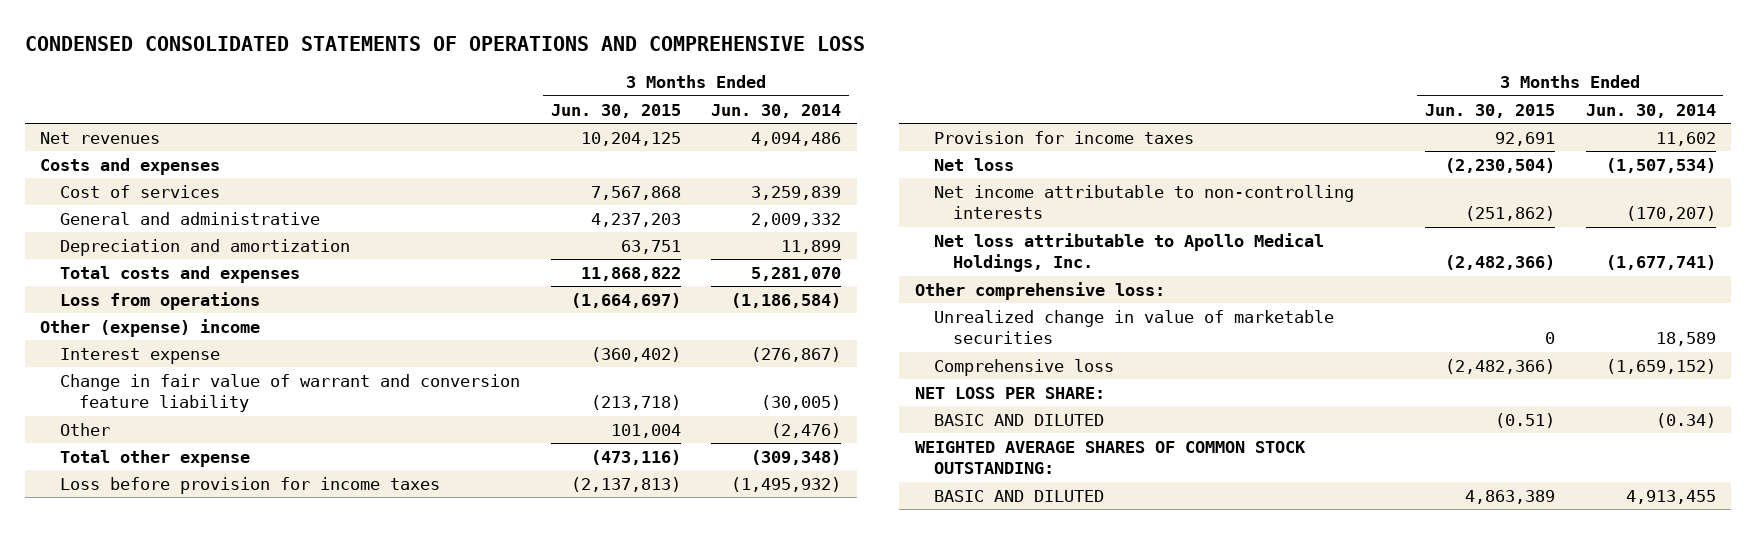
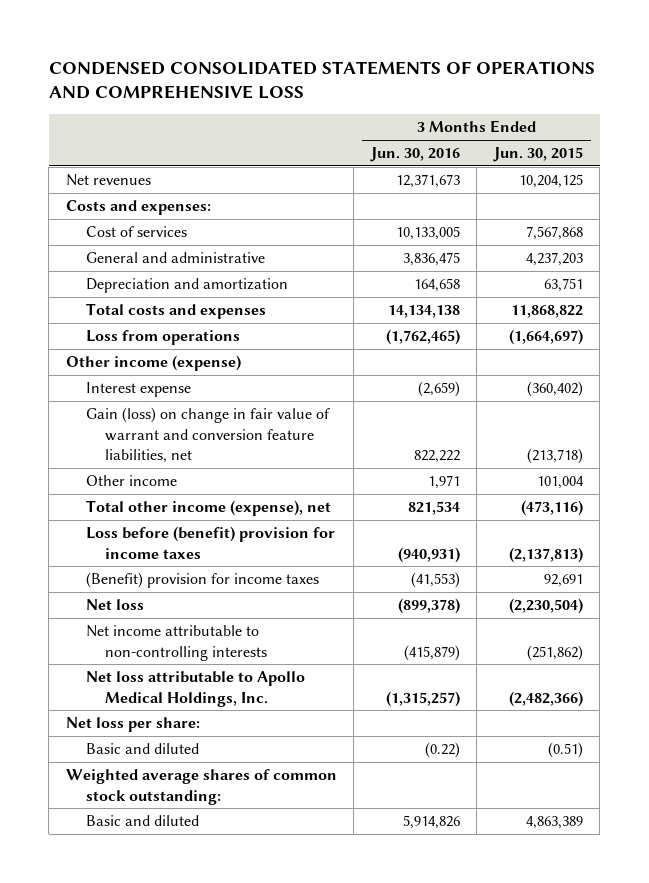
- | 3 Months Ended Jun. 30, 2015 | 3 Months Ended Jun. 30, 2014
+ | 3 Months Ended Jun. 30, 2016 | 3 Months Ended Jun. 30, 2015
- Costs and expenses
+ Costs and expenses:
- Other (expense) income
+ Other income (expense)
- Change in fair value of warrant and conversion feature liability | (213,718) | (30,005)
- Other | 101,004 | (2,476)
- Total other expense | (473,116) | (309,348)
- Loss before provision for income taxes | (2,137,813) | (1,495,932)
- Provision for income taxes | 92,691 | 11,602
+ Gain (loss) on change in fair value of warrant and conversion feature liabilities, net | 822,222 | (213,718)
+ Other income | 1,971 | 101,004
+ Total other income (expense), net | 821,534 | (473,116)
+ Loss before (benefit) provision for income taxes | (940,931) | (2,137,813)
+ (Benefit) provision for income taxes | (41,553) | 92,691
- Other comprehensive loss:
- Unrealized change in value of marketable securities | 0 | 18,589
- Comprehensive loss | (2,482,366) | (1,659,152)
- NET LOSS PER SHARE:
- BASIC AND DILUTED | (0.51) | (0.34)
- WEIGHTED AVERAGE SHARES OF COMMON STOCK OUTSTANDING:
- BASIC AND DILUTED | 4,863,389 | 4,913,455
+ Net loss per share:
+ Basic and diluted | (0.22) | (0.51)
+ Weighted average shares of common stock outstanding:
+ Basic and diluted | 5,914,826 | 4,863,389

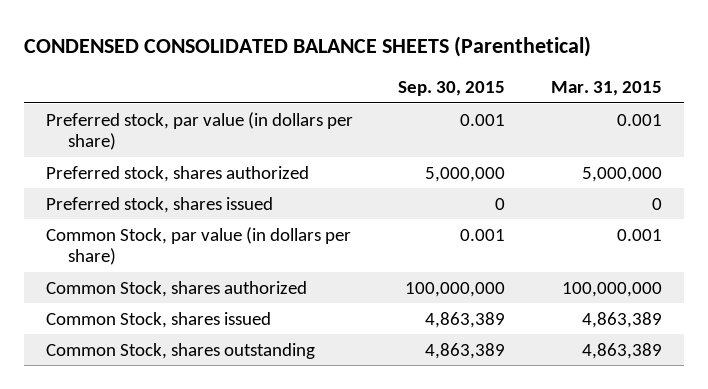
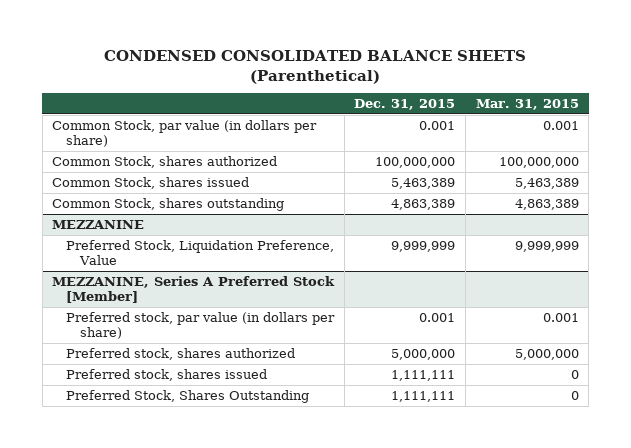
- | Sep. 30, 2015 | Mar. 31, 2015
+ | Dec. 31, 2015 | Mar. 31, 2015
- Preferred stock, par value (in dollars per share) | 0.001 | 0.001
- Preferred stock, shares authorized | 5,000,000 | 5,000,000
- Preferred stock, shares issued | 0 | 0
- Common Stock, shares issued | 4,863,389 | 4,863,389
+ Common Stock, shares issued | 5,463,389 | 5,463,389
+ MEZZANINE
+ Preferred Stock, Liquidation Preference, Value | 9,999,999 | 9,999,999
+ MEZZANINE, Series A Preferred Stock [Member]
+ Preferred stock, par value (in dollars per share) | 0.001 | 0.001
+ Preferred stock, shares authorized | 5,000,000 | 5,000,000
+ Preferred stock, shares issued | 1,111,111 | 0
+ Preferred Stock, Shares Outstanding | 1,111,111 | 0

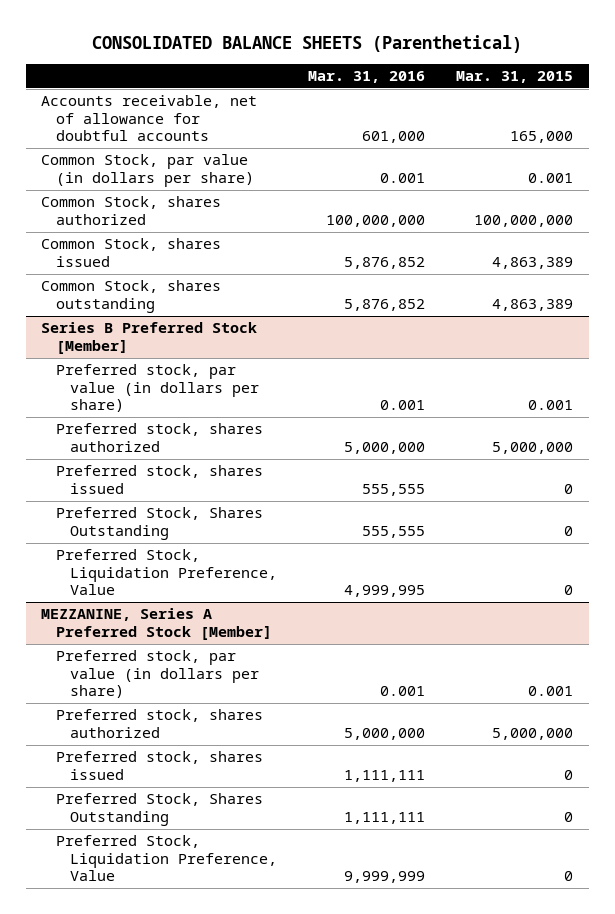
- CONDENSED CONSOLIDATED BALANCE SHEETS (Parenthetical)
+ CONSOLIDATED BALANCE SHEETS (Parenthetical)
- | Dec. 31, 2015 | Mar. 31, 2015
+ | Mar. 31, 2016 | Mar. 31, 2015
+ Accounts receivable, net of allowance for doubtful accounts | 601,000 | 165,000
- Common Stock, shares issued | 5,463,389 | 5,463,389
+ Common Stock, shares issued | 5,876,852 | 4,863,389
- MEZZANINE
- Preferred Stock, Liquidation Preference, Value | 9,999,999 | 9,999,999
+ Series B Preferred Stock [Member]
+ Preferred stock, par value (in dollars per share) | 0.001 | 0.001
+ Preferred stock, shares authorized | 5,000,000 | 5,000,000
+ Preferred stock, shares issued | 555,555 | 0
+ Preferred Stock, Shares Outstanding | 555,555 | 0
+ Preferred Stock, Liquidation Preference, Value | 4,999,995 | 0
@ MEZZANINE, Series A Preferred Stock [Member]
+ Preferred Stock, Liquidation Preference, Value | 9,999,999 | 0

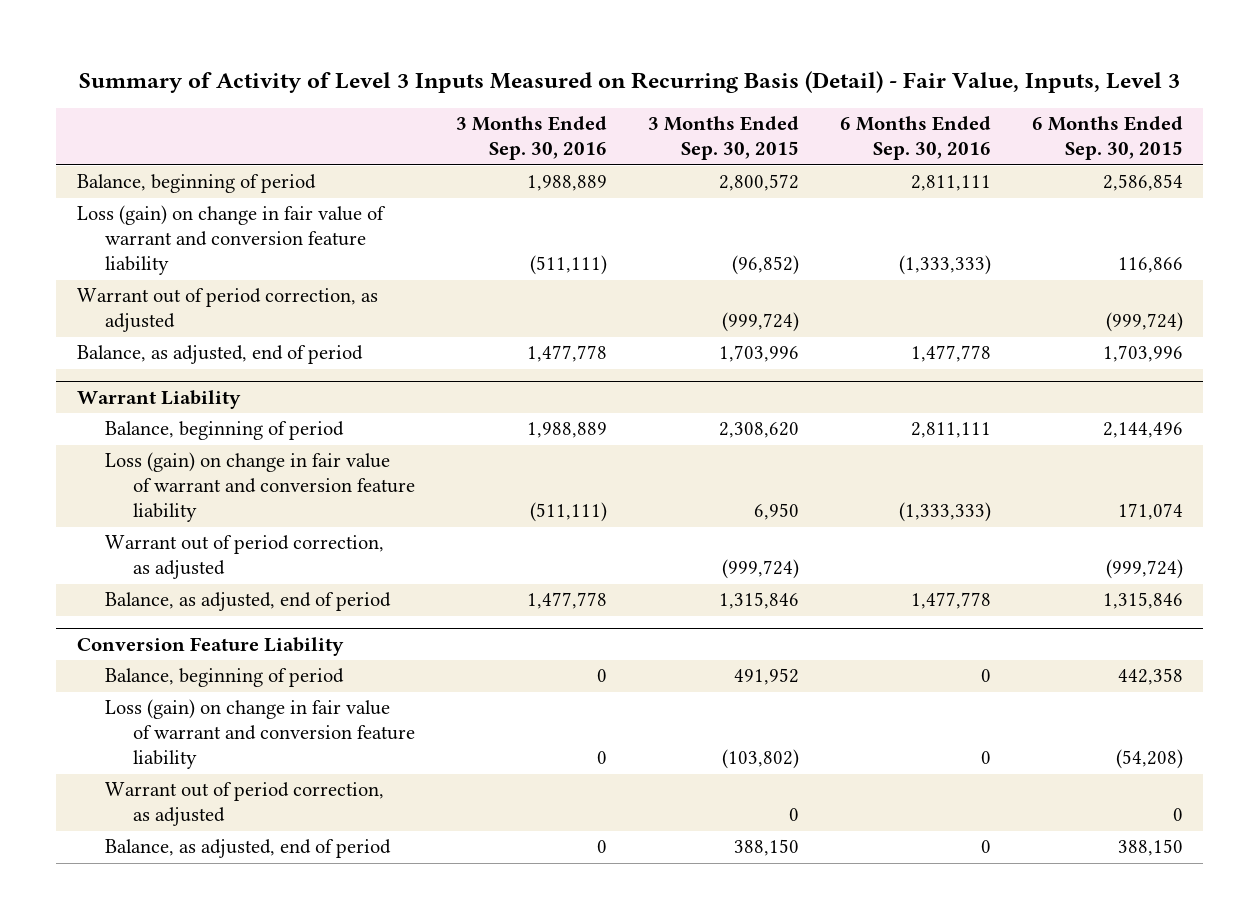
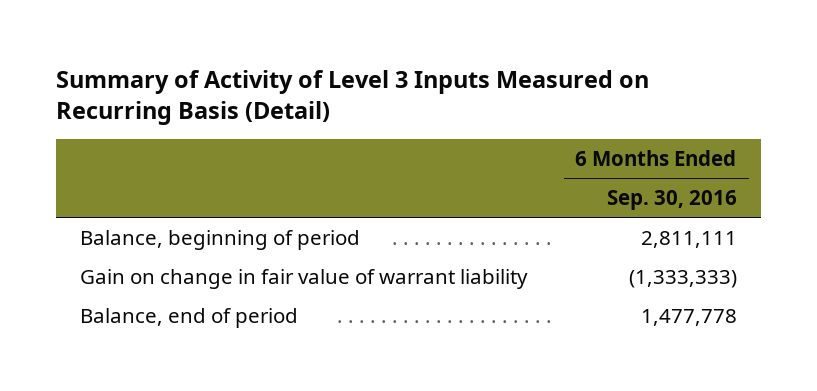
- Summary of Activity of Level 3 Inputs Measured on Recurring Basis (Detail) - Fair Value, Inputs, Level 3
+ Summary of Activity of Level 3 Inputs Measured on Recurring Basis (Detail)
- | 3 Months Ended Sep. 30, 2016 | 3 Months Ended Sep. 30, 2015 | 6 Months Ended Sep. 30, 2016 | 6 Months Ended Sep. 30, 2015
+ | 6 Months Ended Sep. 30, 2016
- Loss (gain) on change in fair value of warrant and conversion feature liability | (511,111) | (96,852) | (1,333,333) | 116,866
- Warrant out of period correction, as adjusted | | (999,724) | | (999,724)
- Balance, as adjusted, end of period | 1,477,778 | 1,703,996 | 1,477,778 | 1,703,996
- Warrant Liability
- Balance, beginning of period | 1,988,889 | 2,308,620 | 2,811,111 | 2,144,496
- Loss (gain) on change in fair value of warrant and conversion feature liability | (511,111) | 6,950 | (1,333,333) | 171,074
- Warrant out of period correction, as adjusted | | (999,724) | | (999,724)
- Balance, as adjusted, end of period | 1,477,778 | 1,315,846 | 1,477,778 | 1,315,846
- Conversion Feature Liability
- Balance, beginning of period | 0 | 491,952 | 0 | 442,358
- Loss (gain) on change in fair value of warrant and conversion feature liability | 0 | (103,802) | 0 | (54,208)
- Warrant out of period correction, as adjusted | | 0 | | 0
- Balance, as adjusted, end of period | 0 | 388,150 | 0 | 388,150
+ Gain on change in fair value of warrant liability | (1,333,333)
+ Balance, end of period | 1,477,778

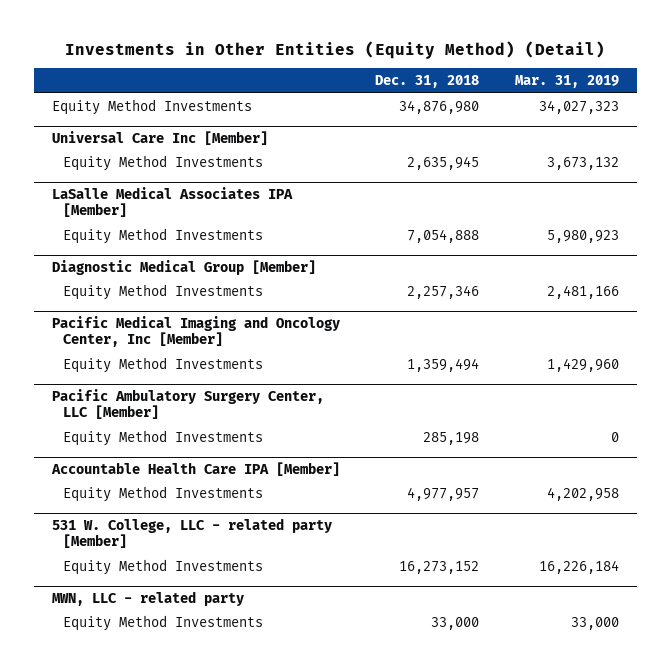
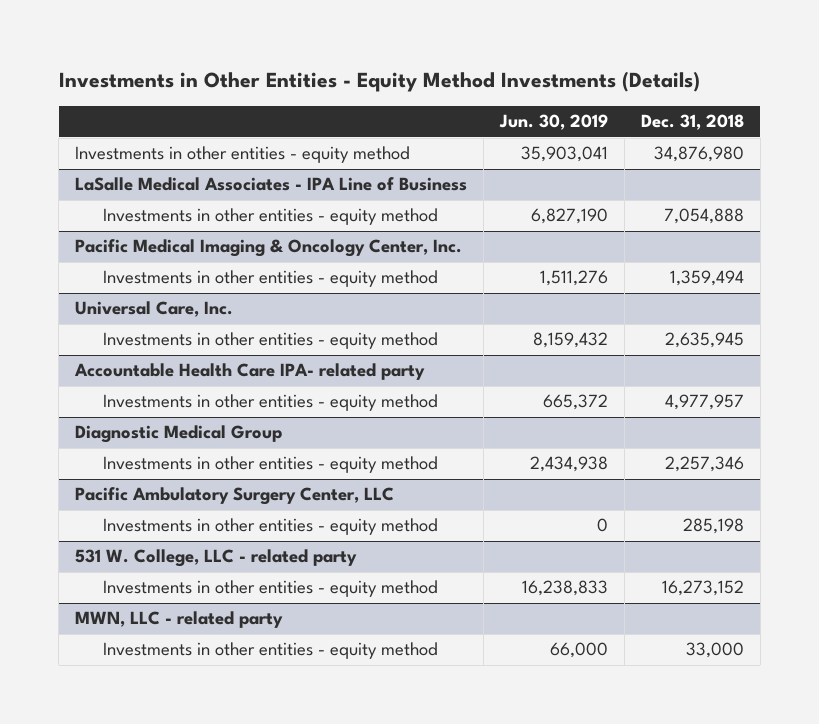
- Investments in Other Entities (Equity Method) (Detail)
+ Investments in Other Entities - Equity Method Investments (Details)
- | Dec. 31, 2018 | Mar. 31, 2019
+ | Jun. 30, 2019 | Dec. 31, 2018
- Equity Method Investments | 34,876,980 | 34,027,323
- Universal Care Inc [Member]
- Equity Method Investments | 2,635,945 | 3,673,132
- LaSalle Medical Associates IPA [Member]
- Equity Method Investments | 7,054,888 | 5,980,923
- Diagnostic Medical Group [Member]
- Equity Method Investments | 2,257,346 | 2,481,166
- Pacific Medical Imaging and Oncology Center, Inc [Member]
- Equity Method Investments | 1,359,494 | 1,429,960
- Pacific Ambulatory Surgery Center, LLC [Member]
- Equity Method Investments | 285,198 | 0
- Accountable Health Care IPA [Member]
- Equity Method Investments | 4,977,957 | 4,202,958
- 531 W. College, LLC - related party [Member]
- Equity Method Investments | 16,273,152 | 16,226,184
+ Investments in other entities - equity method | 35,903,041 | 34,876,980
+ LaSalle Medical Associates - IPA Line of Business
+ Investments in other entities - equity method | 6,827,190 | 7,054,888
+ Pacific Medical Imaging & Oncology Center, Inc.
+ Investments in other entities - equity method | 1,511,276 | 1,359,494
+ Universal Care, Inc.
+ Investments in other entities - equity method | 8,159,432 | 2,635,945
+ Accountable Health Care IPA- related party
+ Investments in other entities - equity method | 665,372 | 4,977,957
+ Diagnostic Medical Group
+ Investments in other entities - equity method | 2,434,938 | 2,257,346
+ Pacific Ambulatory Surgery Center, LLC
+ Investments in other entities - equity method | 0 | 285,198
+ 531 W. College, LLC - related party
+ Investments in other entities - equity method | 16,238,833 | 16,273,152
@ MWN, LLC - related party
- Equity Method Investments | 33,000 | 33,000
+ Investments in other entities - equity method | 66,000 | 33,000

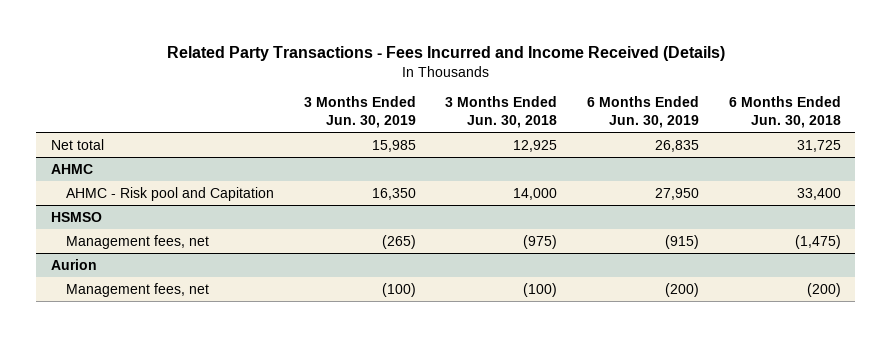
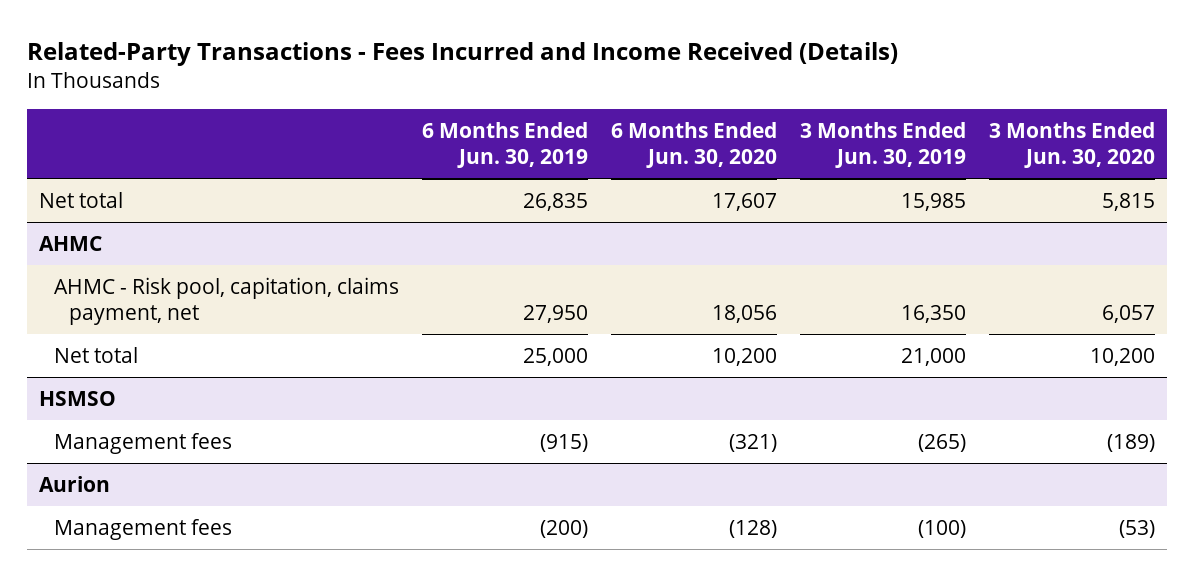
- Related Party Transactions - Fees Incurred and Income Received (Details)
+ Related-Party Transactions - Fees Incurred and Income Received (Details)
- | 3 Months Ended Jun. 30, 2019 | 3 Months Ended Jun. 30, 2018 | 6 Months Ended Jun. 30, 2019 | 6 Months Ended Jun. 30, 2018
+ | 6 Months Ended Jun. 30, 2019 | 6 Months Ended Jun. 30, 2020 | 3 Months Ended Jun. 30, 2019 | 3 Months Ended Jun. 30, 2020
@ AHMC
- AHMC - Risk pool and Capitation | 16,350 | 14,000 | 27,950 | 33,400
+ AHMC - Risk pool, capitation, claims payment, net | 27,950 | 18,056 | 16,350 | 6,057
+ Net total | 25,000 | 10,200 | 21,000 | 10,200
@ HSMSO
- Management fees, net | (265) | (975) | (915) | (1,475)
+ Management fees | (915) | (321) | (265) | (189)
@ Aurion
- Management fees, net | (100) | (100) | (200) | (200)
+ Management fees | (200) | (128) | (100) | (53)

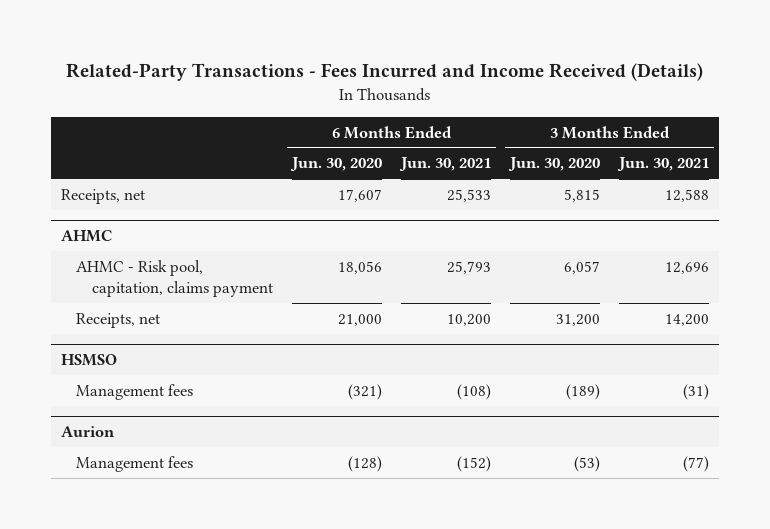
- | 6 Months Ended Jun. 30, 2019 | 6 Months Ended Jun. 30, 2020 | 3 Months Ended Jun. 30, 2019 | 3 Months Ended Jun. 30, 2020
+ | 6 Months Ended Jun. 30, 2020 | 6 Months Ended Jun. 30, 2021 | 3 Months Ended Jun. 30, 2020 | 3 Months Ended Jun. 30, 2021
- Net total | 26,835 | 17,607 | 15,985 | 5,815
+ Receipts, net | 17,607 | 25,533 | 5,815 | 12,588
@ AHMC
- AHMC - Risk pool, capitation, claims payment, net | 27,950 | 18,056 | 16,350 | 6,057
- Net total | 25,000 | 10,200 | 21,000 | 10,200
+ AHMC - Risk pool, capitation, claims payment | 18,056 | 25,793 | 6,057 | 12,696
+ Receipts, net | 21,000 | 10,200 | 31,200 | 14,200

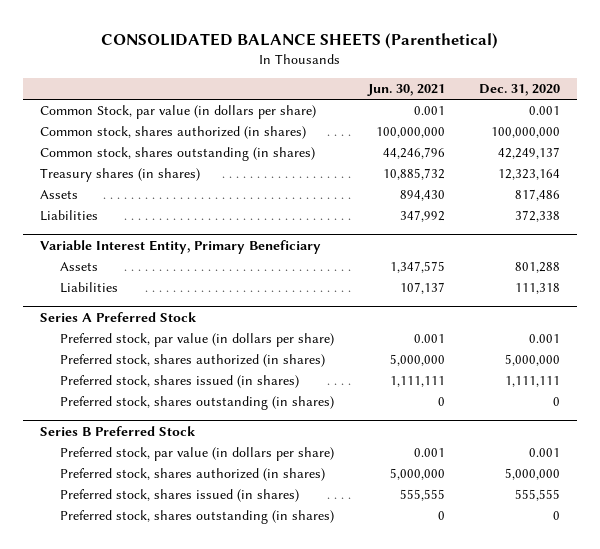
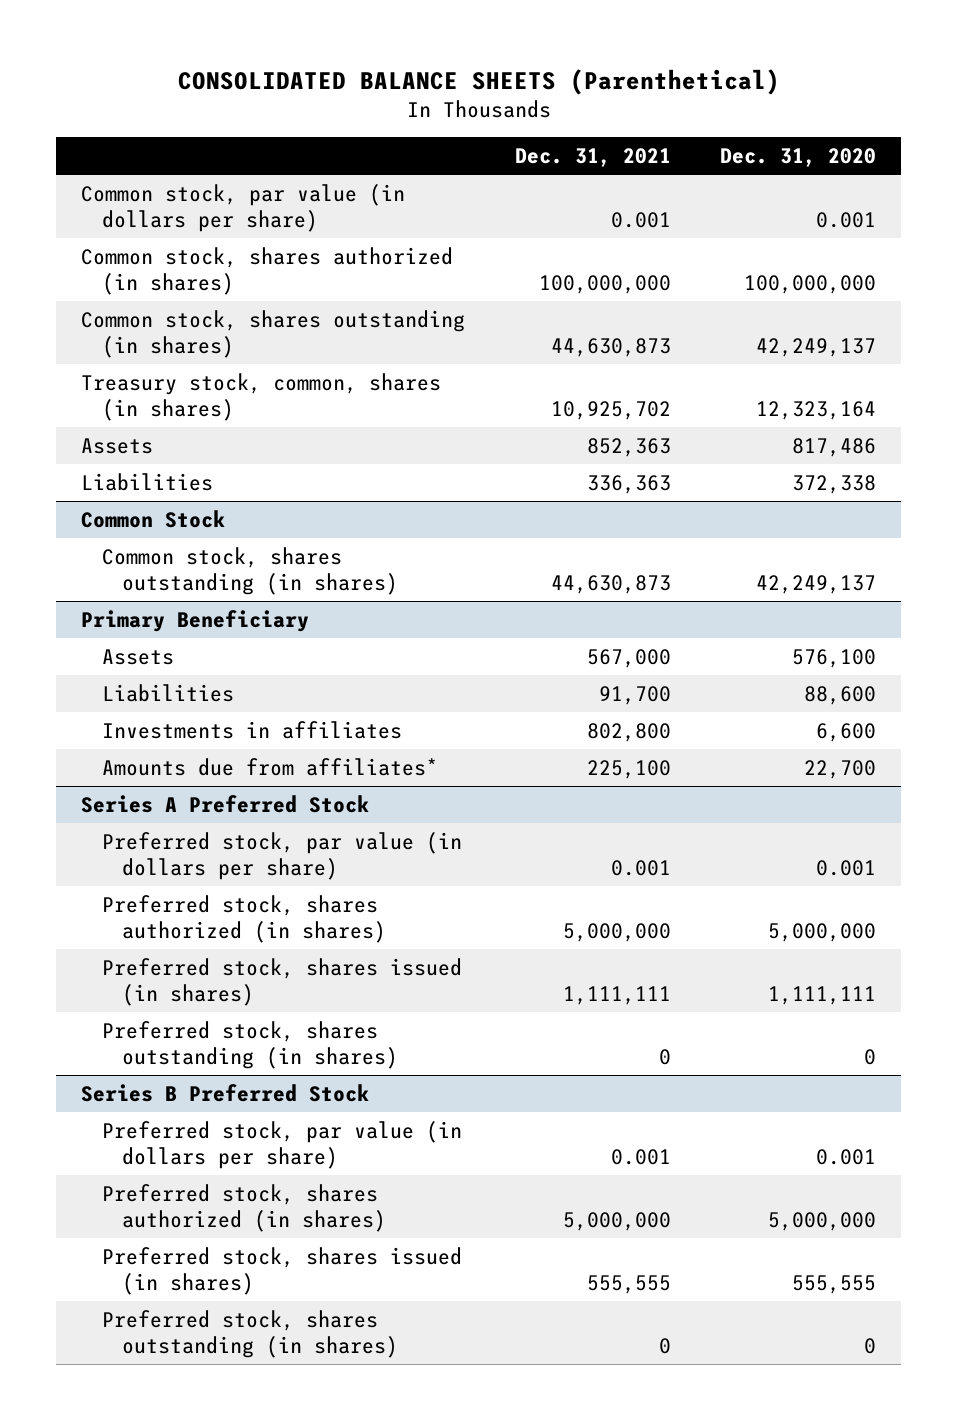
- | Jun. 30, 2021 | Dec. 31, 2020
+ | Dec. 31, 2021 | Dec. 31, 2020
- Common Stock, par value (in dollars per share) | 0.001 | 0.001
+ Common stock, par value (in dollars per share) | 0.001 | 0.001
- Treasury shares (in shares) | 10,885,732 | 12,323,164
+ Treasury stock, common, shares (in shares) | 10,925,702 | 12,323,164
- Variable Interest Entity, Primary Beneficiary
- Assets | 1,347,575 | 801,288
- Liabilities | 107,137 | 111,318
+ Common Stock
+ Common stock, shares outstanding (in shares) | 44,630,873 | 42,249,137
+ Primary Beneficiary
+ Assets | 567,000 | 576,100
+ Liabilities | 91,700 | 88,600
+ Investments in affiliates | 802,800 | 6,600
+ Amounts due from affiliates* | 225,100 | 22,700

